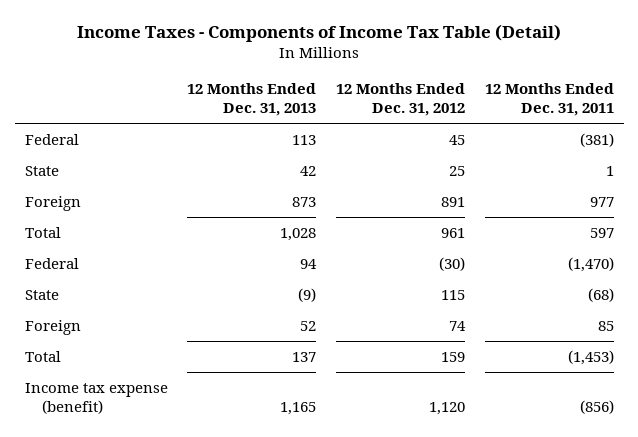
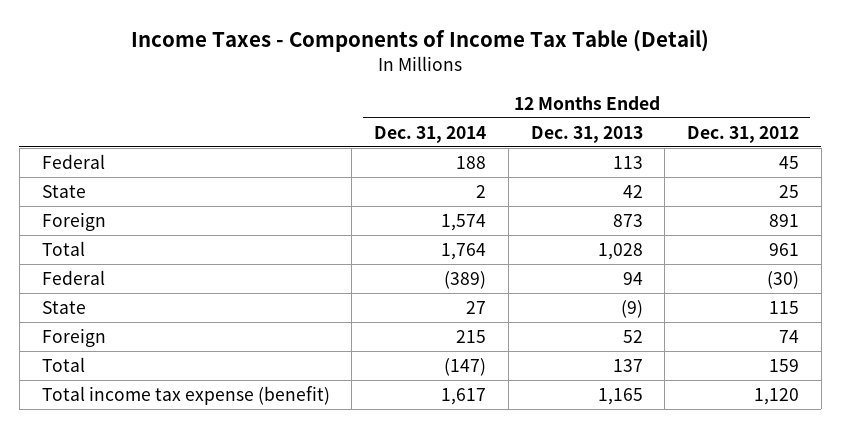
- | 12 Months Ended Dec. 31, 2013 | 12 Months Ended Dec. 31, 2012 | 12 Months Ended Dec. 31, 2011
+ | 12 Months Ended Dec. 31, 2014 | 12 Months Ended Dec. 31, 2013 | 12 Months Ended Dec. 31, 2012
- Income tax expense (benefit) | 1,165 | 1,120 | (856)
+ Total income tax expense (benefit) | 1,617 | 1,165 | 1,120

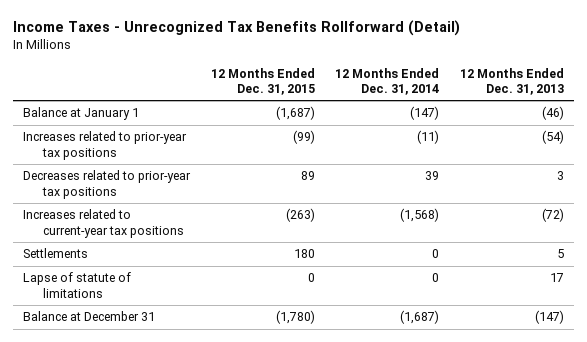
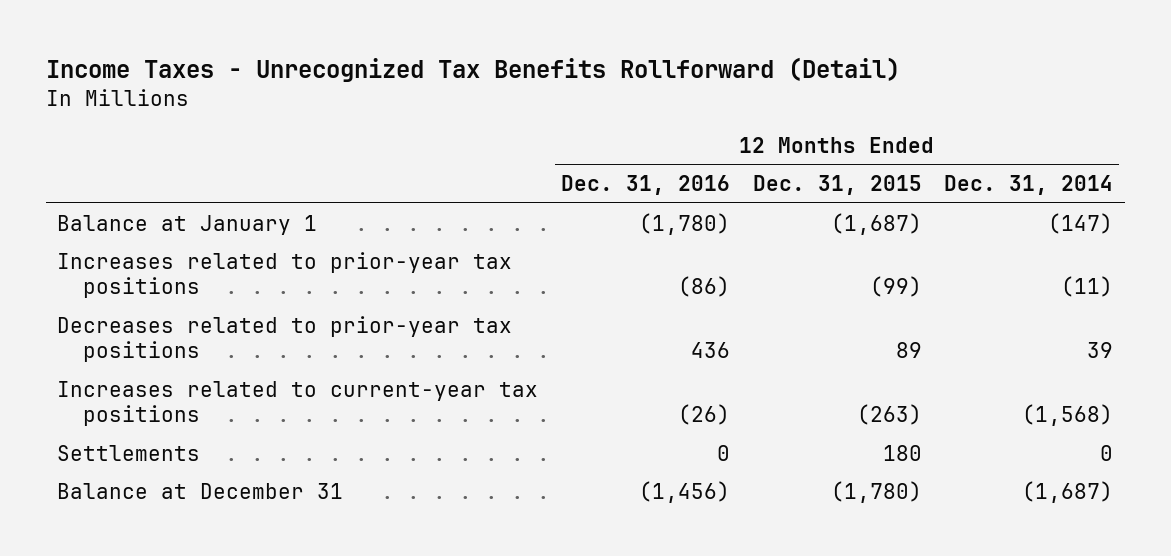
- | 12 Months Ended Dec. 31, 2015 | 12 Months Ended Dec. 31, 2014 | 12 Months Ended Dec. 31, 2013
+ | 12 Months Ended Dec. 31, 2016 | 12 Months Ended Dec. 31, 2015 | 12 Months Ended Dec. 31, 2014
- Lapse of statute of limitations | 0 | 0 | 17

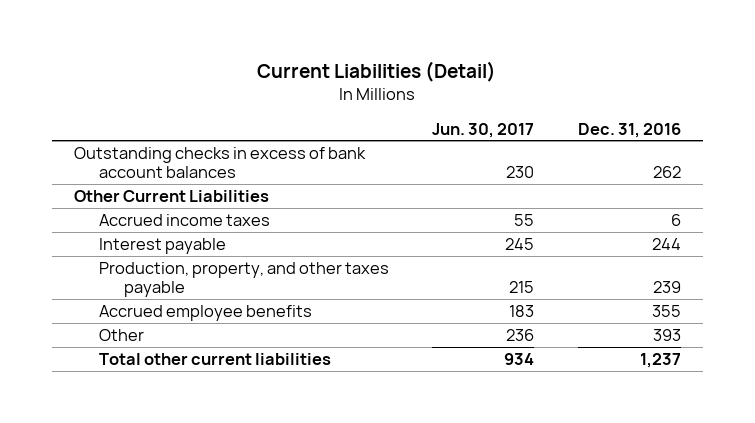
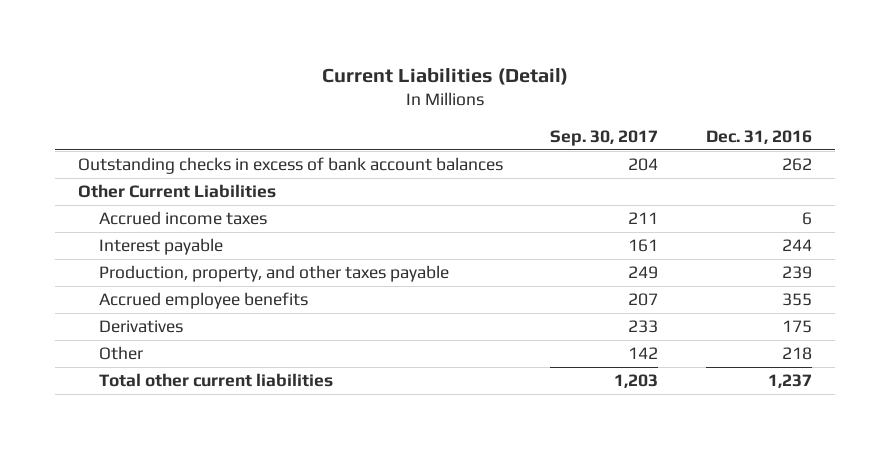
- | Jun. 30, 2017 | Dec. 31, 2016
+ | Sep. 30, 2017 | Dec. 31, 2016
- Other | 236 | 393
+ Derivatives | 233 | 175
+ Other | 142 | 218

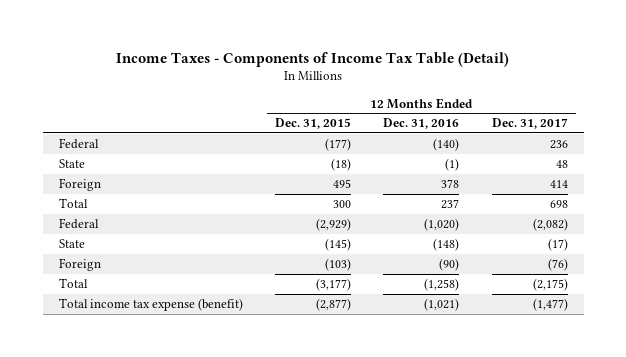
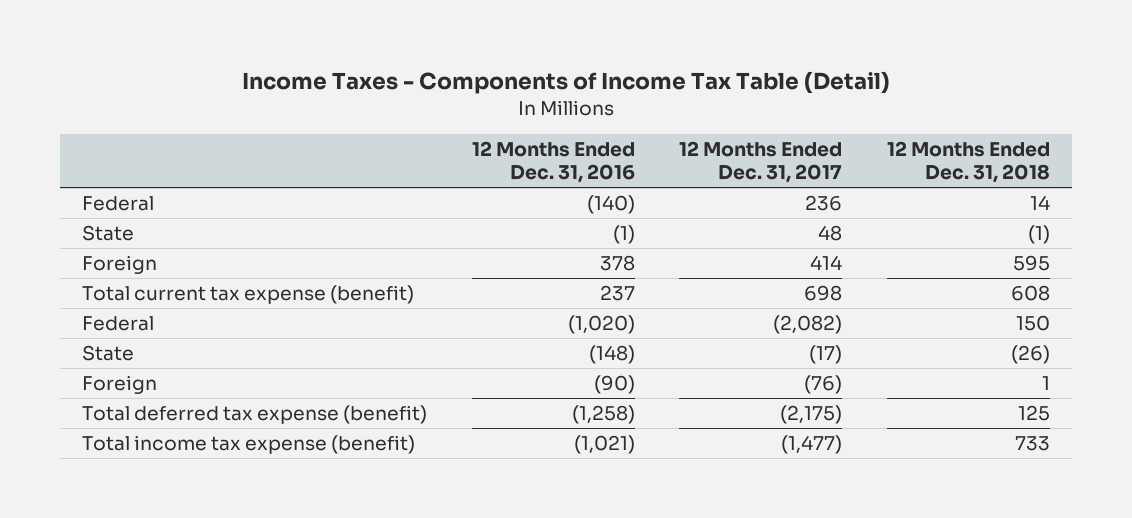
- | 12 Months Ended Dec. 31, 2015 | 12 Months Ended Dec. 31, 2016 | 12 Months Ended Dec. 31, 2017
+ | 12 Months Ended Dec. 31, 2016 | 12 Months Ended Dec. 31, 2017 | 12 Months Ended Dec. 31, 2018
- Total | 300 | 237 | 698
+ Total current tax expense (benefit) | 237 | 698 | 608
- Total | (3,177) | (1,258) | (2,175)
+ Total deferred tax expense (benefit) | (1,258) | (2,175) | 125

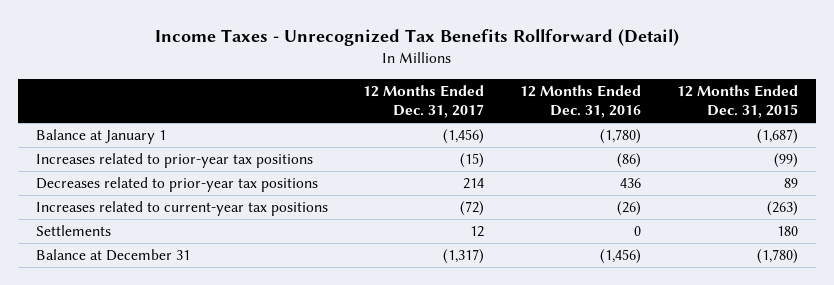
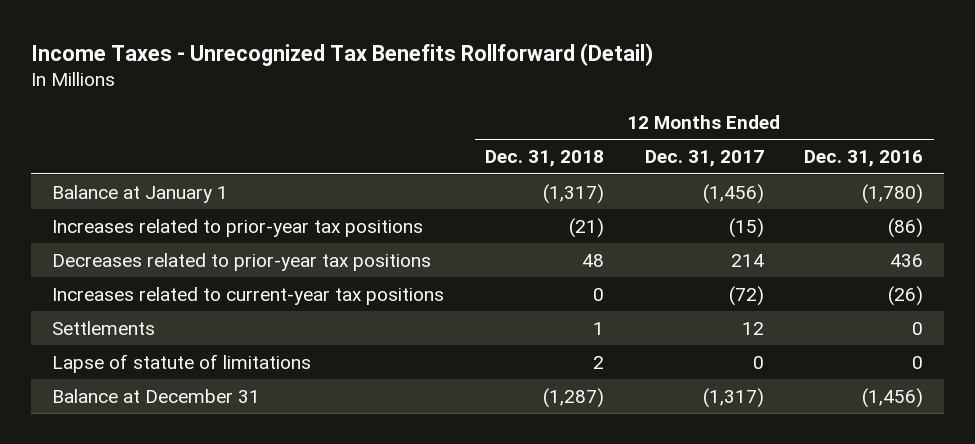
- | 12 Months Ended Dec. 31, 2017 | 12 Months Ended Dec. 31, 2016 | 12 Months Ended Dec. 31, 2015
+ | 12 Months Ended Dec. 31, 2018 | 12 Months Ended Dec. 31, 2017 | 12 Months Ended Dec. 31, 2016
+ Lapse of statute of limitations | 2 | 0 | 0

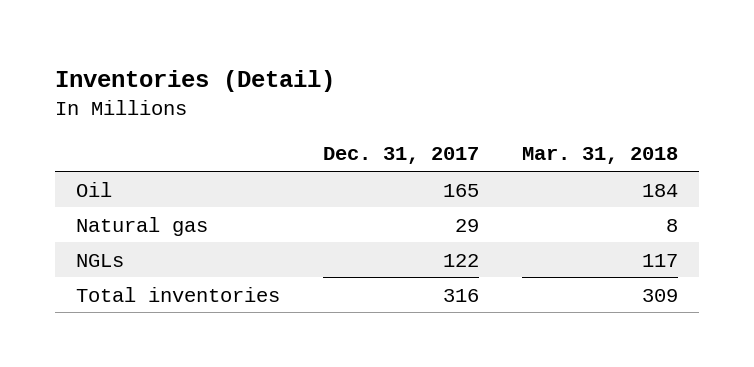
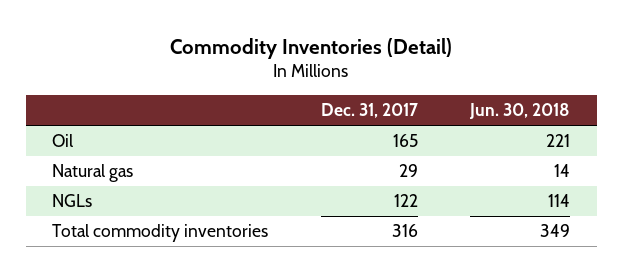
- Inventories (Detail)
+ Commodity Inventories (Detail)
- | Dec. 31, 2017 | Mar. 31, 2018
+ | Dec. 31, 2017 | Jun. 30, 2018
- Total inventories | 316 | 309
+ Total commodity inventories | 316 | 349

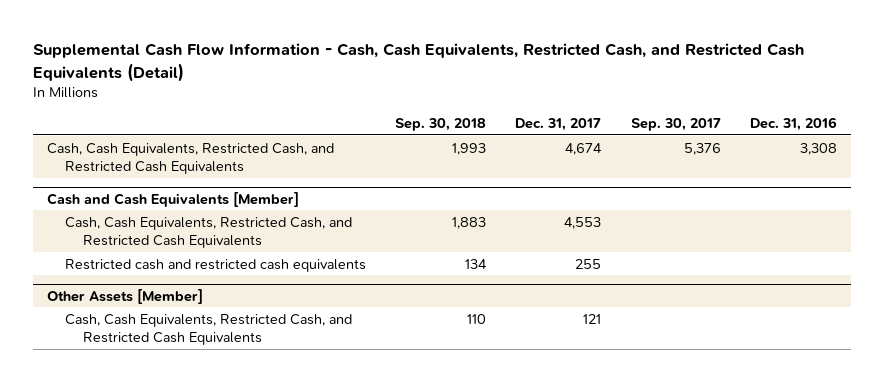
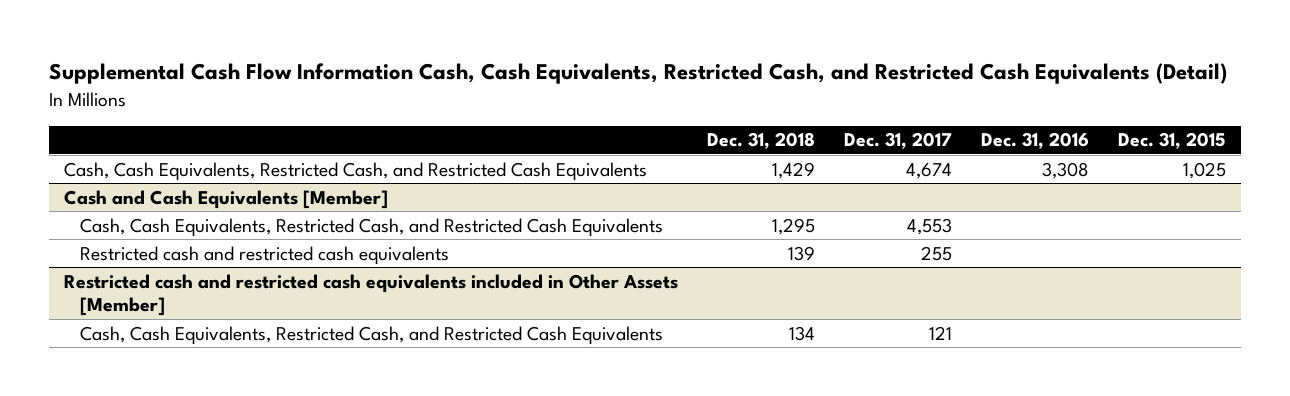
- Supplemental Cash Flow Information - Cash, Cash Equivalents, Restricted Cash, and Restricted Cash Equivalents (Detail)
+ Supplemental Cash Flow Information Cash, Cash Equivalents, Restricted Cash, and Restricted Cash Equivalents (Detail)
- | Sep. 30, 2018 | Dec. 31, 2017 | Sep. 30, 2017 | Dec. 31, 2016
+ | Dec. 31, 2018 | Dec. 31, 2017 | Dec. 31, 2016 | Dec. 31, 2015
- Other Assets [Member]
+ Restricted cash and restricted cash equivalents included in Other Assets [Member]

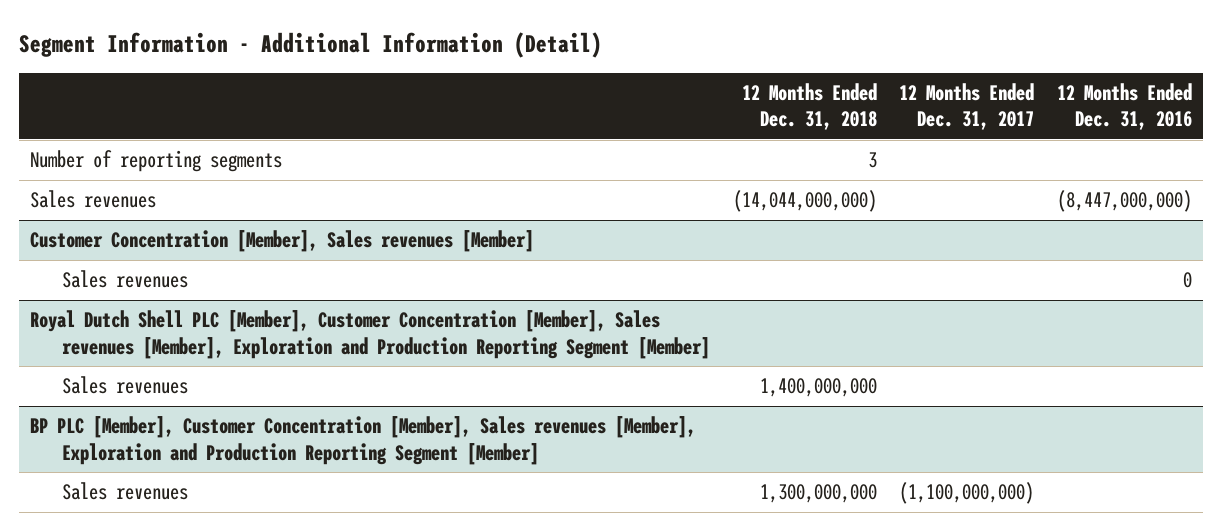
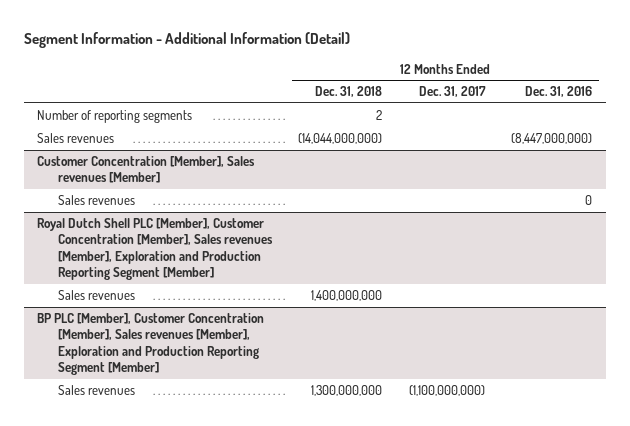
- Number of reporting segments | 3 | |
+ Number of reporting segments | 2 | |

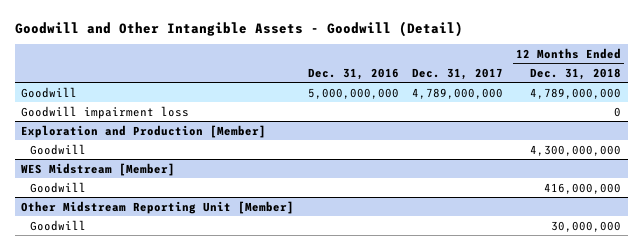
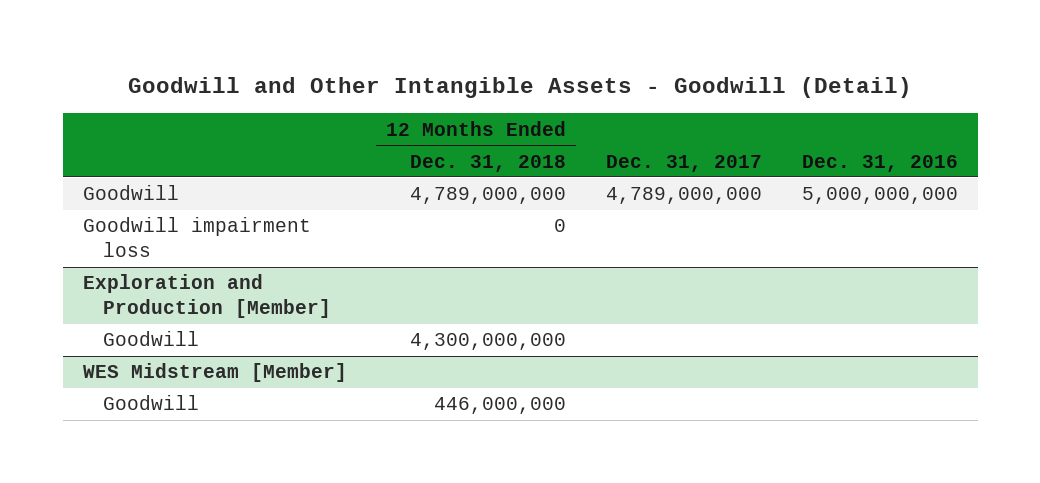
- | Dec. 31, 2016 | Dec. 31, 2017 | 12 Months Ended Dec. 31, 2018
+ | 12 Months Ended Dec. 31, 2018 | Dec. 31, 2017 | Dec. 31, 2016
@ WES Midstream [Member]
- Goodwill | | | 416,000,000
- Other Midstream Reporting Unit [Member]
- Goodwill | | | 30,000,000
@ WES Midstream [Member]
+ Goodwill | 446,000,000 | |

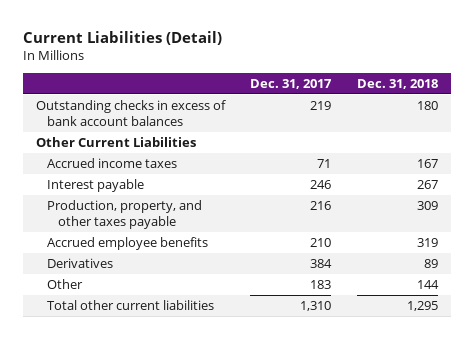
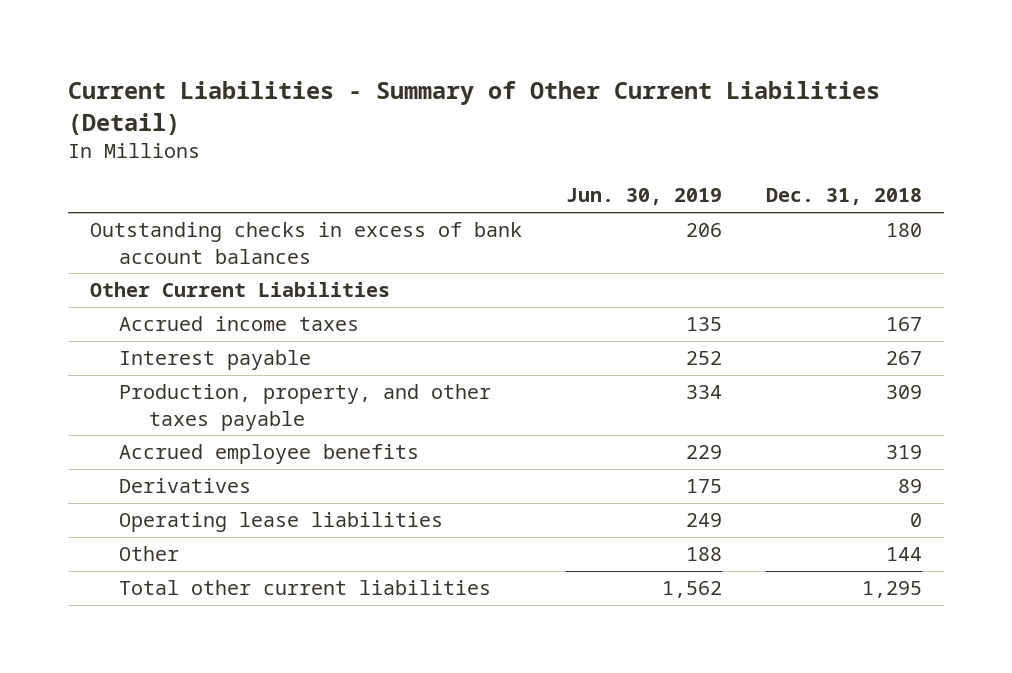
- Current Liabilities (Detail)
+ Current Liabilities - Summary of Other Current Liabilities (Detail)
- | Dec. 31, 2017 | Dec. 31, 2018
+ | Jun. 30, 2019 | Dec. 31, 2018
+ Operating lease liabilities | 249 | 0

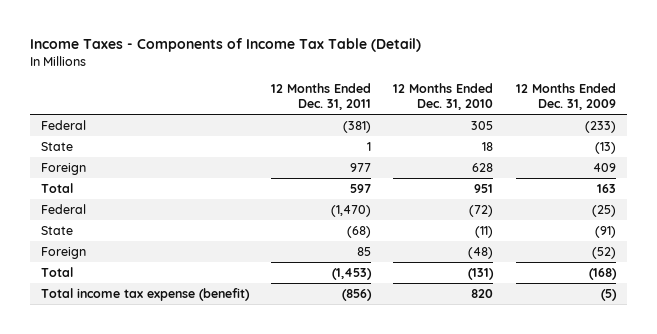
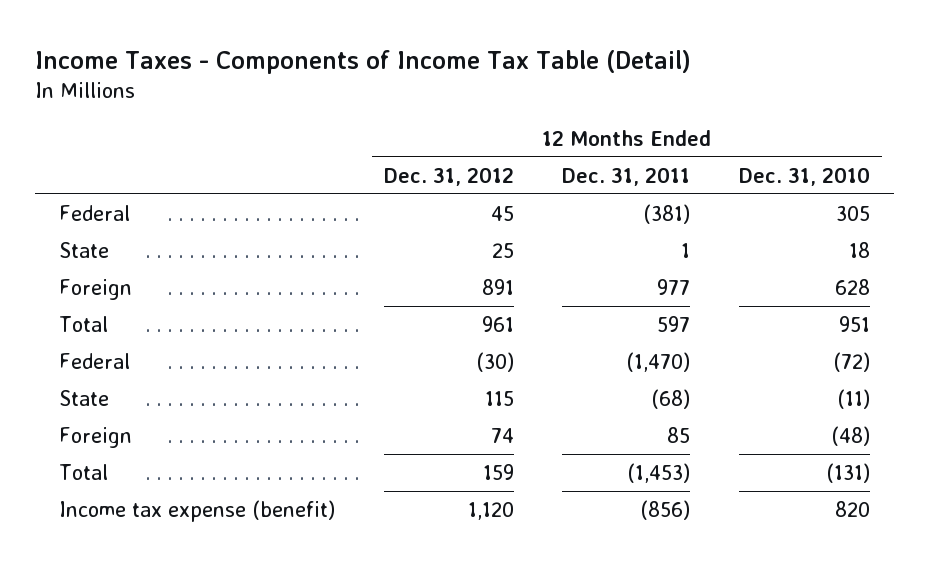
- | 12 Months Ended Dec. 31, 2011 | 12 Months Ended Dec. 31, 2010 | 12 Months Ended Dec. 31, 2009
+ | 12 Months Ended Dec. 31, 2012 | 12 Months Ended Dec. 31, 2011 | 12 Months Ended Dec. 31, 2010
- Total income tax expense (benefit) | (856) | 820 | (5)
+ Income tax expense (benefit) | 1,120 | (856) | 820

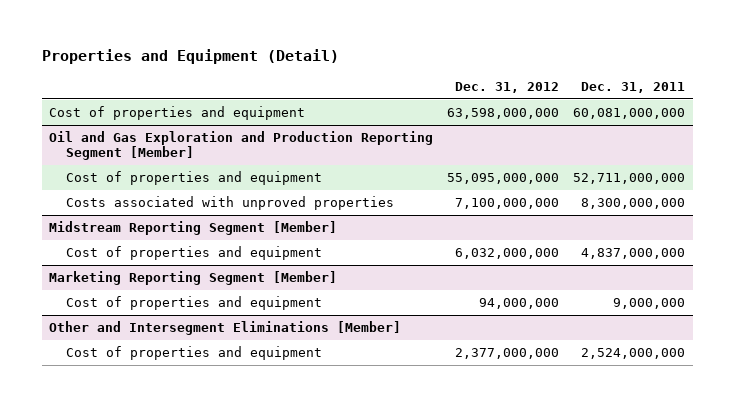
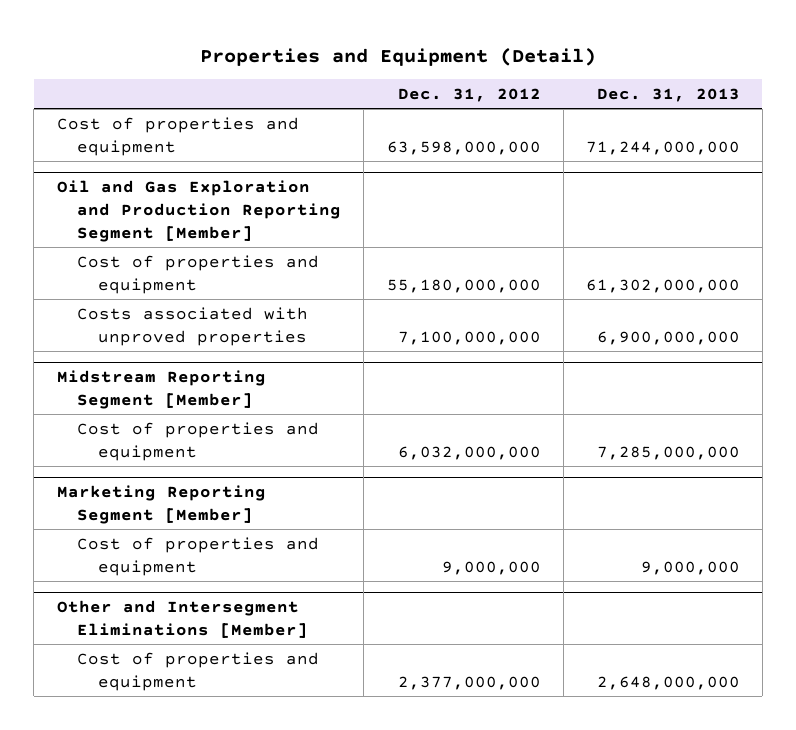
- | Dec. 31, 2012 | Dec. 31, 2011
+ | Dec. 31, 2012 | Dec. 31, 2013
@ Oil and Gas Exploration and Production Reporting Segment [Member]
- Cost of properties and equipment | 55,095,000,000 | 52,711,000,000
+ Cost of properties and equipment | 55,180,000,000 | 61,302,000,000
@ Marketing Reporting Segment [Member]
- Cost of properties and equipment | 94,000,000 | 9,000,000
+ Cost of properties and equipment | 9,000,000 | 9,000,000

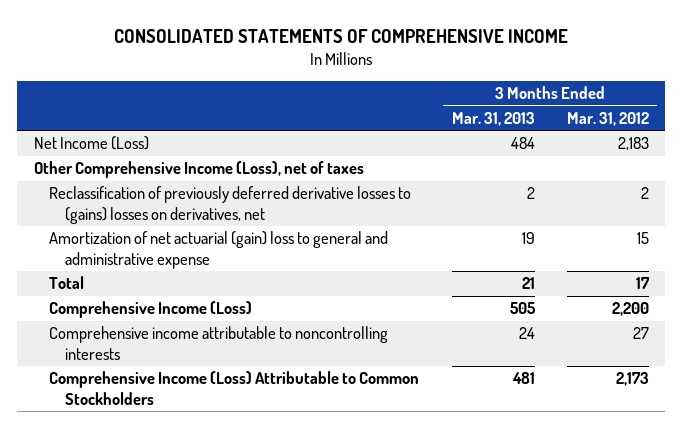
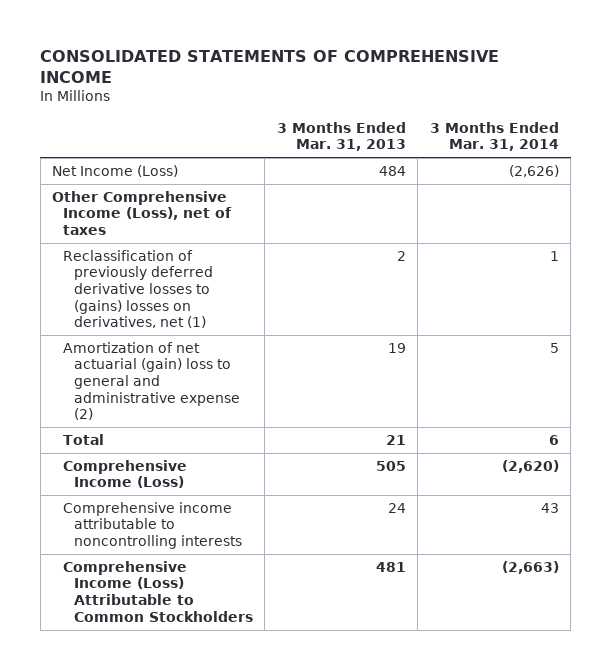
- | 3 Months Ended Mar. 31, 2013 | 3 Months Ended Mar. 31, 2012
+ | 3 Months Ended Mar. 31, 2013 | 3 Months Ended Mar. 31, 2014
- Reclassification of previously deferred derivative losses to (gains) losses on derivatives, net | 2 | 2
- Amortization of net actuarial (gain) loss to general and administrative expense | 19 | 15
+ Reclassification of previously deferred derivative losses to (gains) losses on derivatives, net (1) | 2 | 1
+ Amortization of net actuarial (gain) loss to general and administrative expense (2) | 19 | 5

